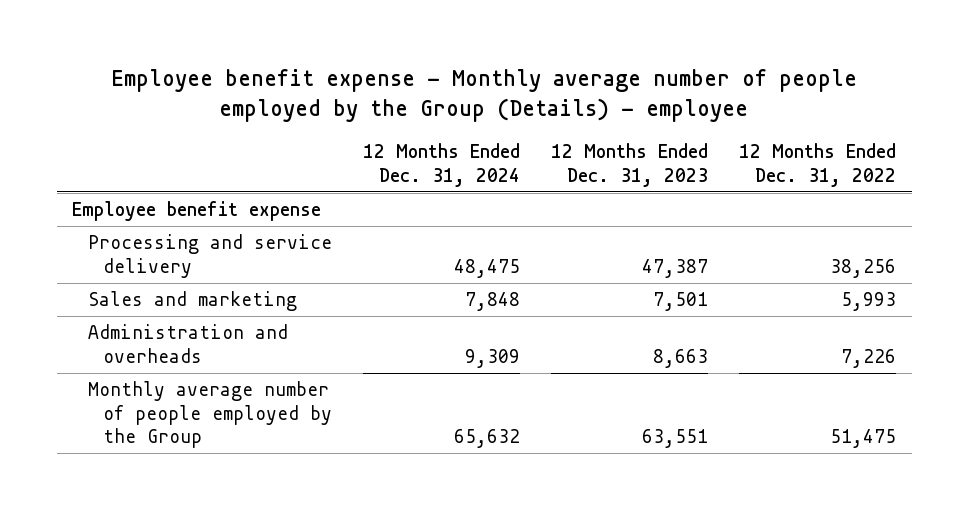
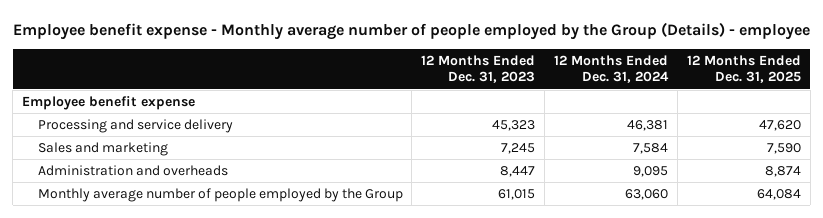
- | 12 Months Ended Dec. 31, 2024 | 12 Months Ended Dec. 31, 2023 | 12 Months Ended Dec. 31, 2022
+ | 12 Months Ended Dec. 31, 2023 | 12 Months Ended Dec. 31, 2024 | 12 Months Ended Dec. 31, 2025
- Processing and service delivery | 48,475 | 47,387 | 38,256
- Sales and marketing | 7,848 | 7,501 | 5,993
- Administration and overheads | 9,309 | 8,663 | 7,226
- Monthly average number of people employed by the Group | 65,632 | 63,551 | 51,475
+ Processing and service delivery | 45,323 | 46,381 | 47,620
+ Sales and marketing | 7,245 | 7,584 | 7,590
+ Administration and overheads | 8,447 | 9,095 | 8,874
+ Monthly average number of people employed by the Group | 61,015 | 63,060 | 64,084

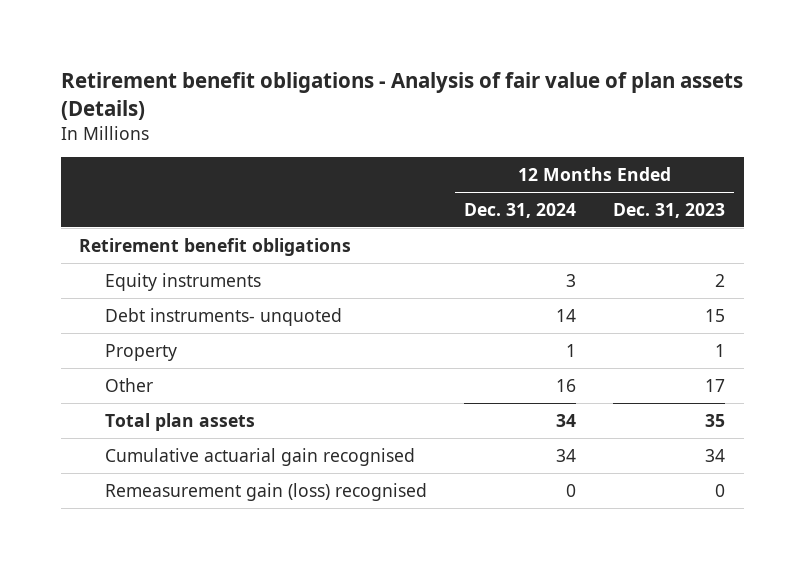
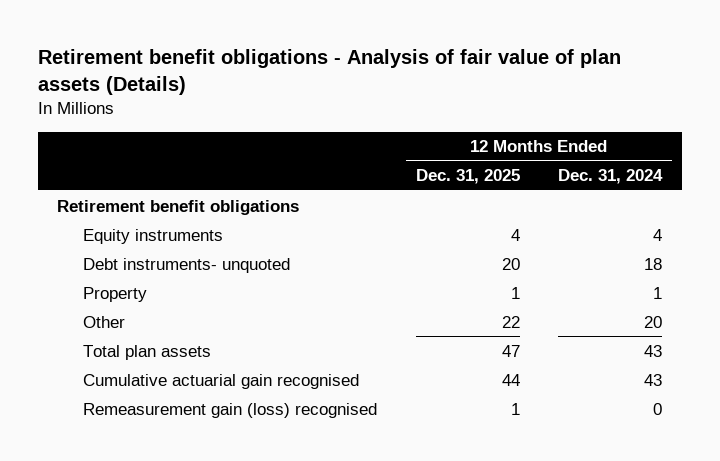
- | 12 Months Ended Dec. 31, 2024 | 12 Months Ended Dec. 31, 2023
+ | 12 Months Ended Dec. 31, 2025 | 12 Months Ended Dec. 31, 2024
- Equity instruments | 3 | 2
- Debt instruments- unquoted | 14 | 15
+ Equity instruments | 4 | 4
+ Debt instruments- unquoted | 20 | 18
- Other | 16 | 17
- Total plan assets | 34 | 35
- Cumulative actuarial gain recognised | 34 | 34
+ Other | 22 | 20
+ Total plan assets | 47 | 43
+ Cumulative actuarial gain recognised | 44 | 43

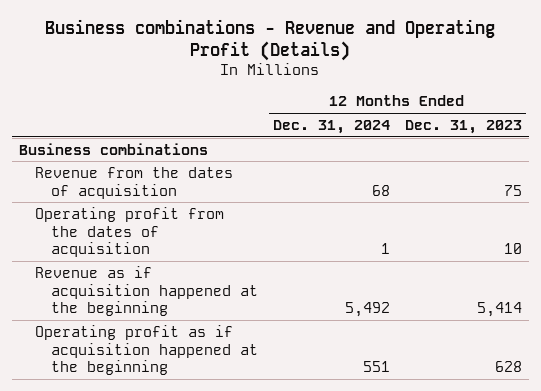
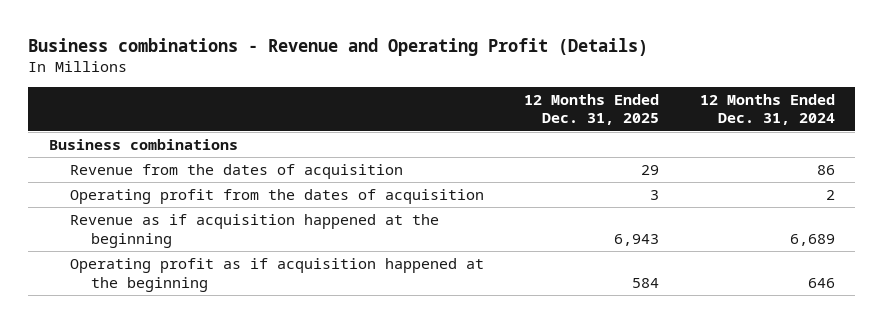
- | 12 Months Ended Dec. 31, 2024 | 12 Months Ended Dec. 31, 2023
+ | 12 Months Ended Dec. 31, 2025 | 12 Months Ended Dec. 31, 2024
- Revenue from the dates of acquisition | 68 | 75
- Operating profit from the dates of acquisition | 1 | 10
- Revenue as if acquisition happened at the beginning | 5,492 | 5,414
- Operating profit as if acquisition happened at the beginning | 551 | 628
+ Revenue from the dates of acquisition | 29 | 86
+ Operating profit from the dates of acquisition | 3 | 2
+ Revenue as if acquisition happened at the beginning | 6,943 | 6,689
+ Operating profit as if acquisition happened at the beginning | 584 | 646

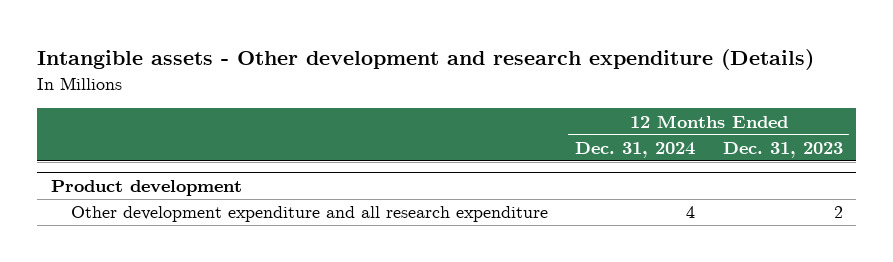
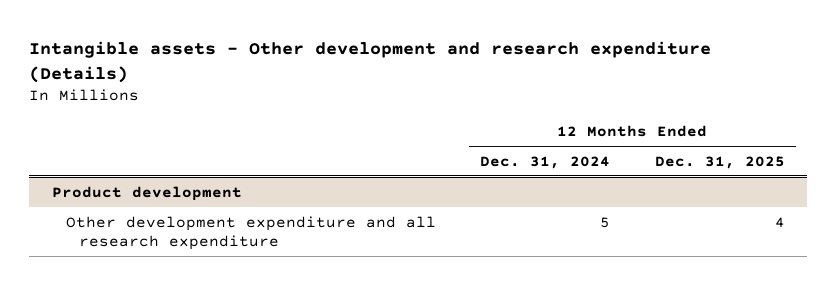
- | 12 Months Ended Dec. 31, 2024 | 12 Months Ended Dec. 31, 2023
+ | 12 Months Ended Dec. 31, 2024 | 12 Months Ended Dec. 31, 2025
@ Product development
- Other development expenditure and all research expenditure | 4 | 2
+ Other development expenditure and all research expenditure | 5 | 4

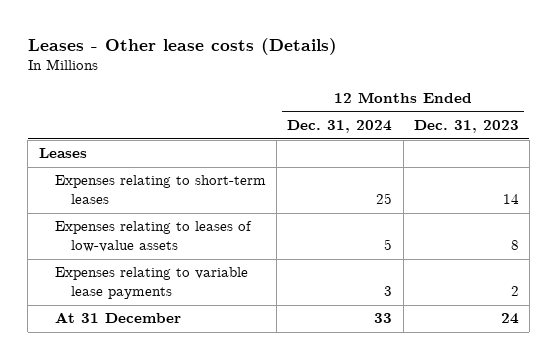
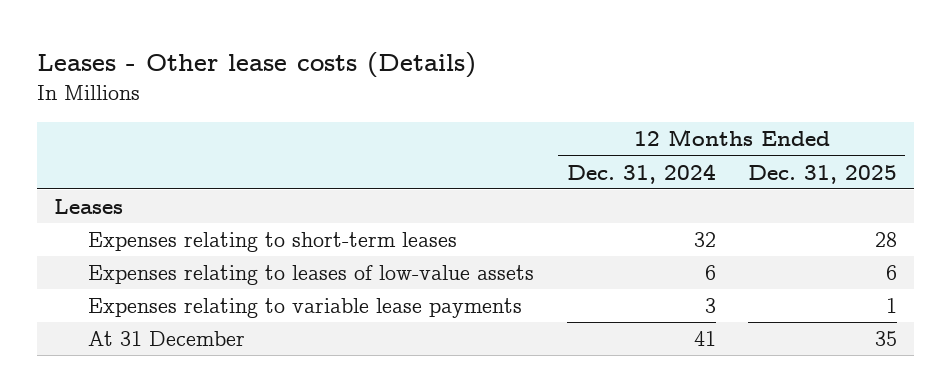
- | 12 Months Ended Dec. 31, 2024 | 12 Months Ended Dec. 31, 2023
+ | 12 Months Ended Dec. 31, 2024 | 12 Months Ended Dec. 31, 2025
- Expenses relating to short-term leases | 25 | 14
- Expenses relating to leases of low-value assets | 5 | 8
+ Expenses relating to short-term leases | 32 | 28
+ Expenses relating to leases of low-value assets | 6 | 6
- At 31 December | 33 | 24
+ At 31 December | 41 | 35

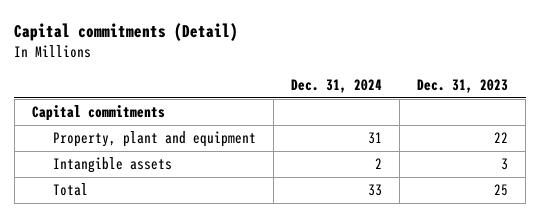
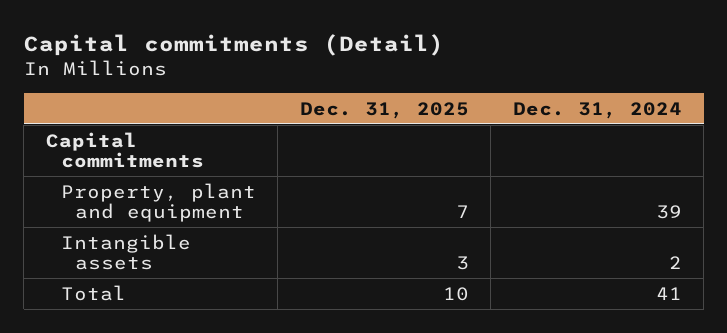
- | Dec. 31, 2024 | Dec. 31, 2023
+ | Dec. 31, 2025 | Dec. 31, 2024
- Property, plant and equipment | 31 | 22
+ Property, plant and equipment | 7 | 39
- Total | 33 | 25
+ Total | 10 | 41

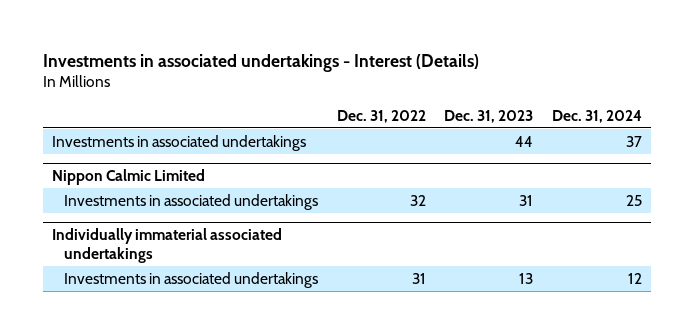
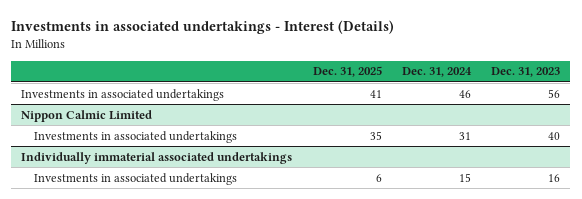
- | Dec. 31, 2022 | Dec. 31, 2023 | Dec. 31, 2024
+ | Dec. 31, 2025 | Dec. 31, 2024 | Dec. 31, 2023
- Investments in associated undertakings | | 44 | 37
+ Investments in associated undertakings | 41 | 46 | 56
@ Nippon Calmic Limited
- Investments in associated undertakings | 32 | 31 | 25
+ Investments in associated undertakings | 35 | 31 | 40
@ Individually immaterial associated undertakings
- Investments in associated undertakings | 31 | 13 | 12
+ Investments in associated undertakings | 6 | 15 | 16

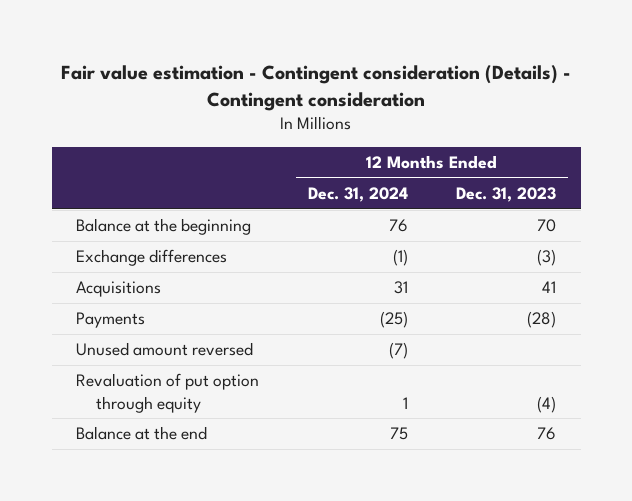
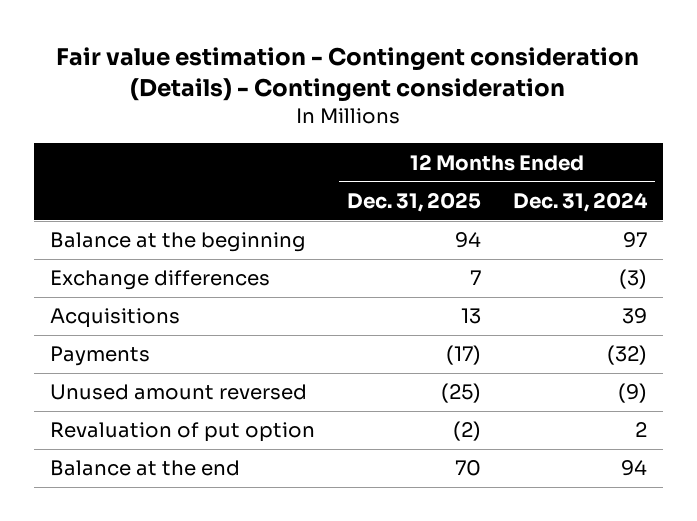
- | 12 Months Ended Dec. 31, 2024 | 12 Months Ended Dec. 31, 2023
+ | 12 Months Ended Dec. 31, 2025 | 12 Months Ended Dec. 31, 2024
- Balance at the beginning | 76 | 70
- Exchange differences | (1) | (3)
- Acquisitions | 31 | 41
- Payments | (25) | (28)
- Unused amount reversed | (7) |
- Revaluation of put option through equity | 1 | (4)
- Balance at the end | 75 | 76
+ Balance at the beginning | 94 | 97
+ Exchange differences | 7 | (3)
+ Acquisitions | 13 | 39
+ Payments | (17) | (32)
+ Unused amount reversed | (25) | (9)
+ Revaluation of put option | (2) | 2
+ Balance at the end | 70 | 94

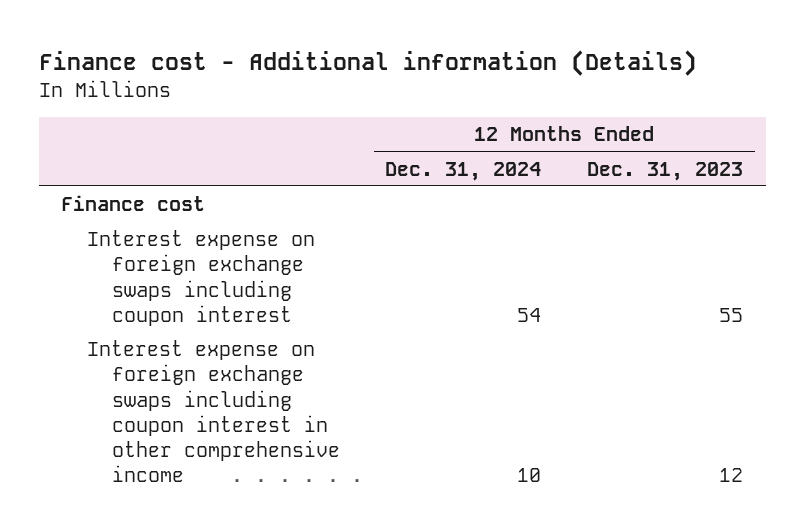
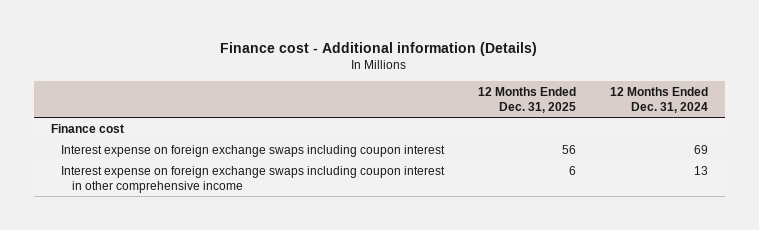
- | 12 Months Ended Dec. 31, 2024 | 12 Months Ended Dec. 31, 2023
+ | 12 Months Ended Dec. 31, 2025 | 12 Months Ended Dec. 31, 2024
- Interest expense on foreign exchange swaps including coupon interest | 54 | 55
- Interest expense on foreign exchange swaps including coupon interest in other comprehensive income | 10 | 12
+ Interest expense on foreign exchange swaps including coupon interest | 56 | 69
+ Interest expense on foreign exchange swaps including coupon interest in other comprehensive income | 6 | 13

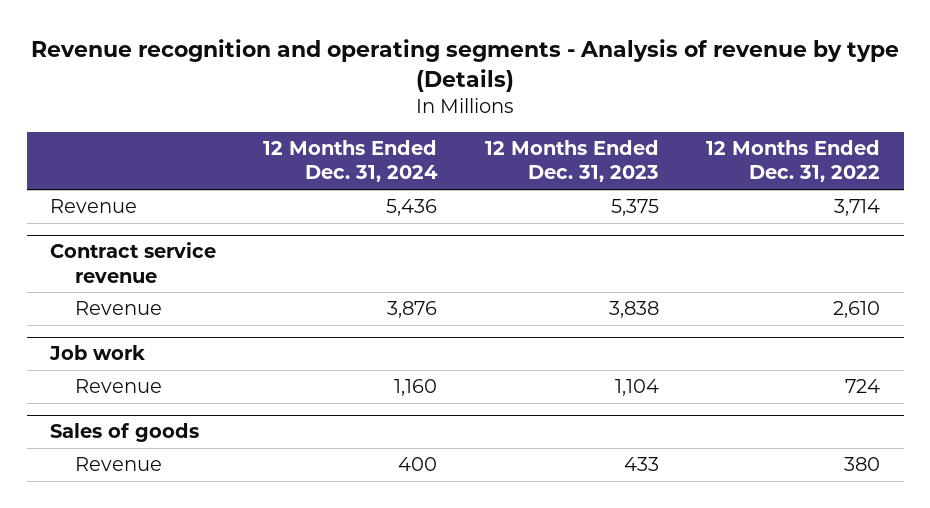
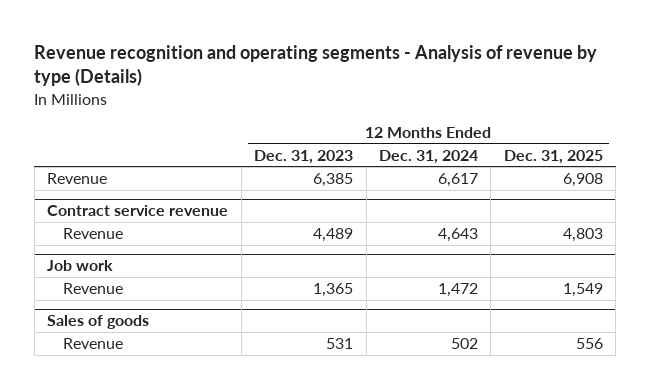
- | 12 Months Ended Dec. 31, 2024 | 12 Months Ended Dec. 31, 2023 | 12 Months Ended Dec. 31, 2022
+ | 12 Months Ended Dec. 31, 2023 | 12 Months Ended Dec. 31, 2024 | 12 Months Ended Dec. 31, 2025
- Revenue | 5,436 | 5,375 | 3,714
+ Revenue | 6,385 | 6,617 | 6,908
@ Contract service revenue
- Revenue | 3,876 | 3,838 | 2,610
+ Revenue | 4,489 | 4,643 | 4,803
@ Job work
- Revenue | 1,160 | 1,104 | 724
+ Revenue | 1,365 | 1,472 | 1,549
@ Sales of goods
- Revenue | 400 | 433 | 380
+ Revenue | 531 | 502 | 556

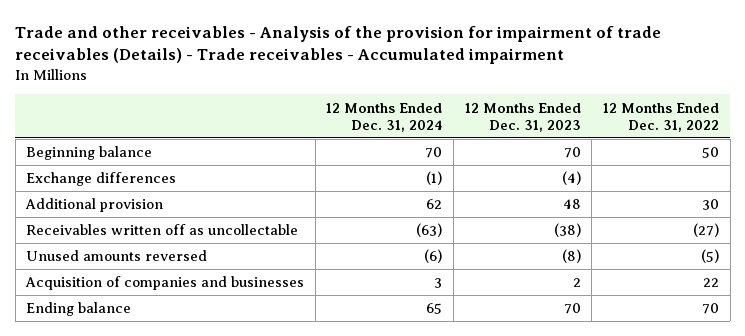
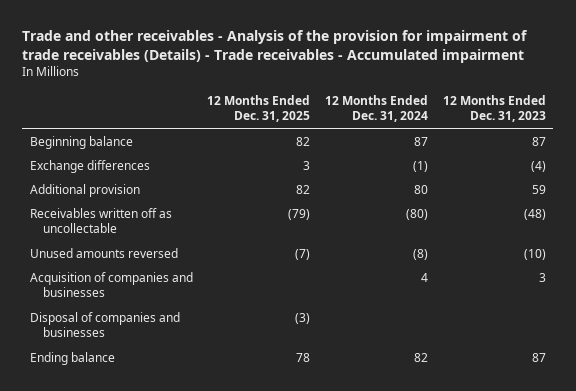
- | 12 Months Ended Dec. 31, 2024 | 12 Months Ended Dec. 31, 2023 | 12 Months Ended Dec. 31, 2022
+ | 12 Months Ended Dec. 31, 2025 | 12 Months Ended Dec. 31, 2024 | 12 Months Ended Dec. 31, 2023
- Beginning balance | 70 | 70 | 50
+ Beginning balance | 82 | 87 | 87
- Additional provision | 62 | 48 | 30
- Receivables written off as uncollectable | (63) | (38) | (27)
- Unused amounts reversed | (6) | (8) | (5)
- Acquisition of companies and businesses | 3 | 2 | 22
- Ending balance | 65 | 70 | 70
+ Additional provision | 82 | 80 | 59
+ Receivables written off as uncollectable | (79) | (80) | (48)
+ Unused amounts reversed | (7) | (8) | (10)
+ Acquisition of companies and businesses | | 4 | 3
+ Disposal of companies and businesses | (3) | |
+ Ending balance | 78 | 82 | 87

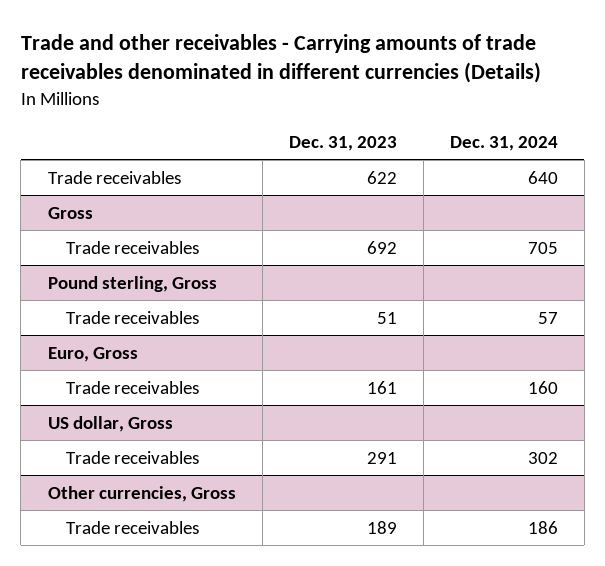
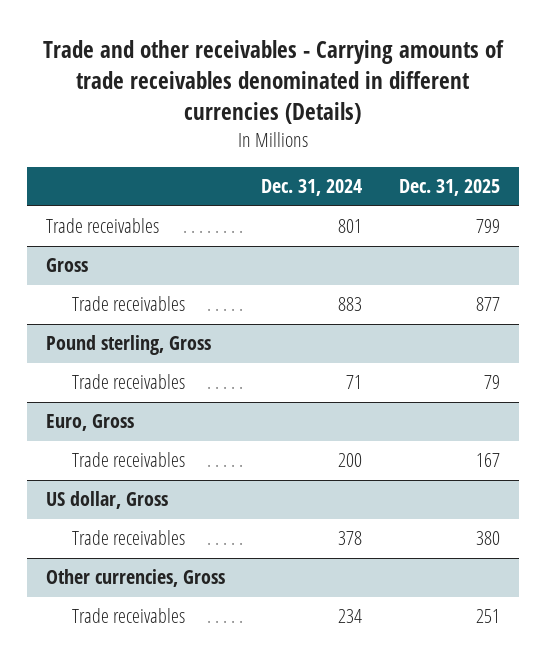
- | Dec. 31, 2023 | Dec. 31, 2024
+ | Dec. 31, 2024 | Dec. 31, 2025
- Trade receivables | 622 | 640
+ Trade receivables | 801 | 799
@ Gross
- Trade receivables | 692 | 705
+ Trade receivables | 883 | 877
@ Pound sterling, Gross
- Trade receivables | 51 | 57
+ Trade receivables | 71 | 79
@ Euro, Gross
- Trade receivables | 161 | 160
+ Trade receivables | 200 | 167
@ US dollar, Gross
- Trade receivables | 291 | 302
+ Trade receivables | 378 | 380
@ Other currencies, Gross
- Trade receivables | 189 | 186
+ Trade receivables | 234 | 251

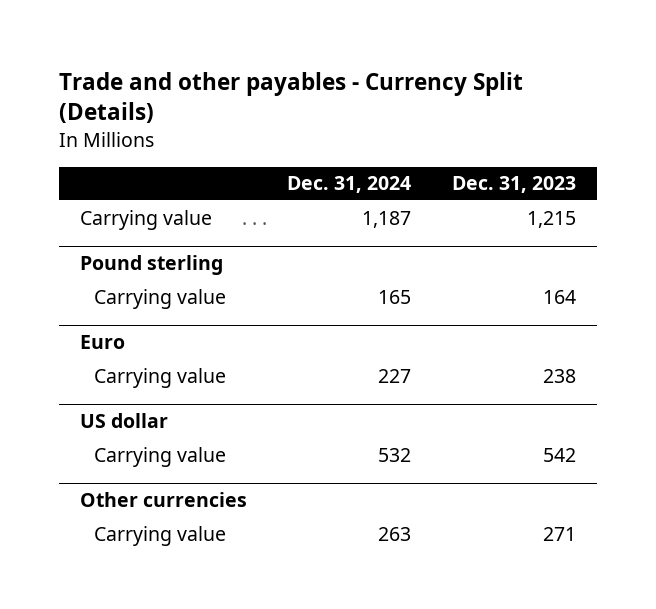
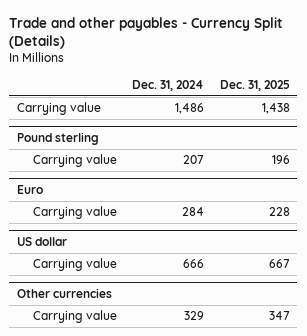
- | Dec. 31, 2024 | Dec. 31, 2023
+ | Dec. 31, 2024 | Dec. 31, 2025
- Carrying value | 1,187 | 1,215
+ Carrying value | 1,486 | 1,438
@ Pound sterling
- Carrying value | 165 | 164
+ Carrying value | 207 | 196
@ Euro
- Carrying value | 227 | 238
+ Carrying value | 284 | 228
@ US dollar
- Carrying value | 532 | 542
+ Carrying value | 666 | 667
@ Other currencies
- Carrying value | 263 | 271
+ Carrying value | 329 | 347

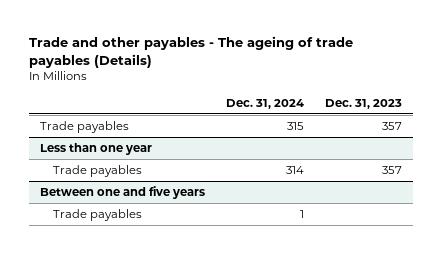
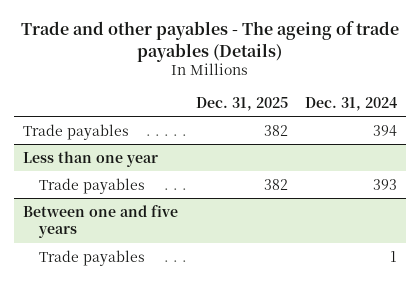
- | Dec. 31, 2024 | Dec. 31, 2023
+ | Dec. 31, 2025 | Dec. 31, 2024
- Trade payables | 315 | 357
+ Trade payables | 382 | 394
@ Less than one year
- Trade payables | 314 | 357
+ Trade payables | 382 | 393

